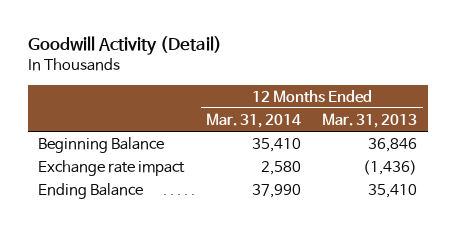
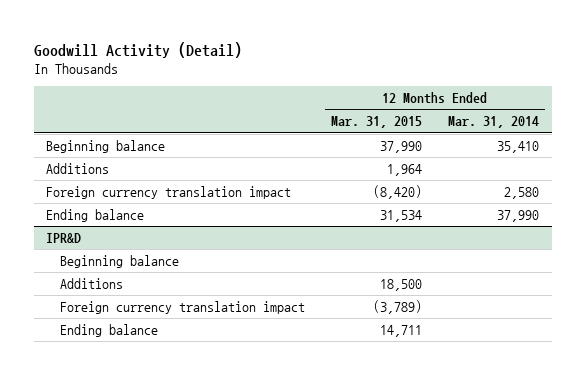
- | 12 Months Ended Mar. 31, 2014 | 12 Months Ended Mar. 31, 2013
+ | 12 Months Ended Mar. 31, 2015 | 12 Months Ended Mar. 31, 2014
- Beginning Balance | 35,410 | 36,846
- Exchange rate impact | 2,580 | (1,436)
- Ending Balance | 37,990 | 35,410
+ Beginning balance | 37,990 | 35,410
+ Additions | 1,964 |
+ Foreign currency translation impact | (8,420) | 2,580
+ Ending balance | 31,534 | 37,990
+ IPR&D
+ Beginning balance
+ Additions | 18,500 |
+ Foreign currency translation impact | (3,789) |
+ Ending balance | 14,711 |

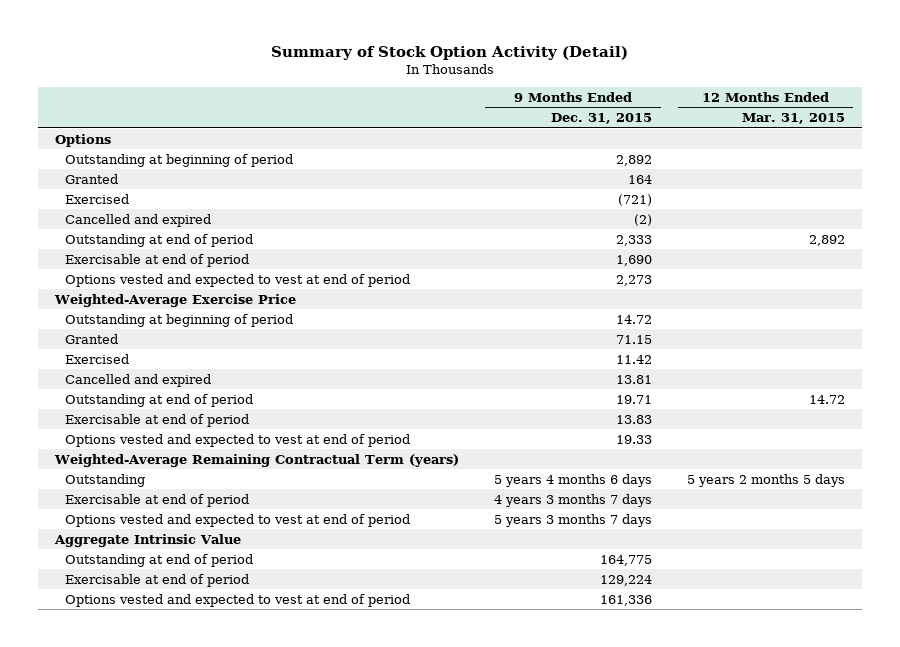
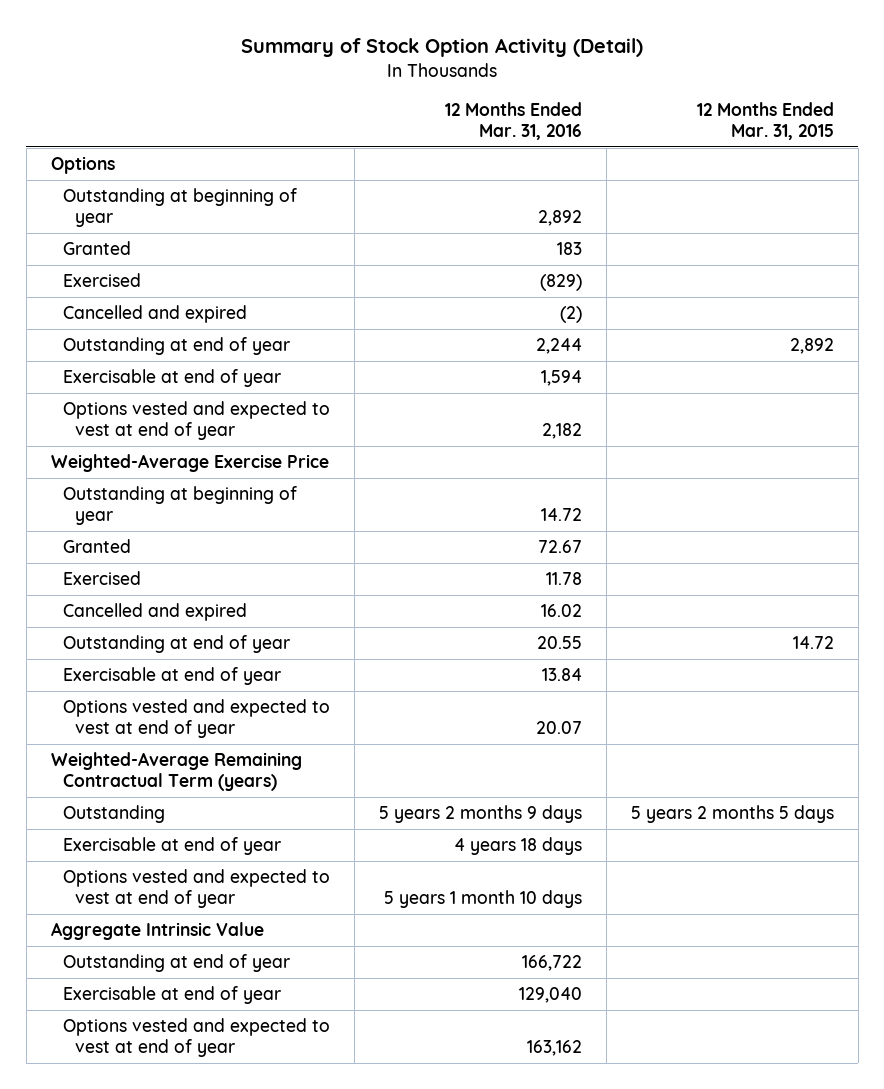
- | 9 Months Ended Dec. 31, 2015 | 12 Months Ended Mar. 31, 2015
+ | 12 Months Ended Mar. 31, 2016 | 12 Months Ended Mar. 31, 2015
- Outstanding at beginning of period | 2,892 |
+ Outstanding at beginning of year | 2,892 |
- Outstanding at end of period | 2,333 | 2,892
- Exercisable at end of period | 1,690 |
- Options vested and expected to vest at end of period | 2,273 |
+ Outstanding at end of year | 2,244 | 2,892
+ Exercisable at end of year | 1,594 |
+ Options vested and expected to vest at end of year | 2,182 |
- Outstanding at beginning of period | 14.72 |
+ Outstanding at beginning of year | 14.72 |
- Outstanding at end of period | 19.71 | 14.72
- Exercisable at end of period | 13.83 |
- Options vested and expected to vest at end of period | 19.33 |
+ Outstanding at end of year | 20.55 | 14.72
+ Exercisable at end of year | 13.84 |
+ Options vested and expected to vest at end of year | 20.07 |
- Exercisable at end of period | 4 years 3 months 7 days |
- Options vested and expected to vest at end of period | 5 years 3 months 7 days |
+ Exercisable at end of year | 4 years 18 days |
+ Options vested and expected to vest at end of year | 5 years 1 month 10 days |
- Outstanding at end of period | 164,775 |
- Exercisable at end of period | 129,224 |
- Options vested and expected to vest at end of period | 161,336 |
+ Outstanding at end of year | 166,722 |
+ Exercisable at end of year | 129,040 |
+ Options vested and expected to vest at end of year | 163,162 |

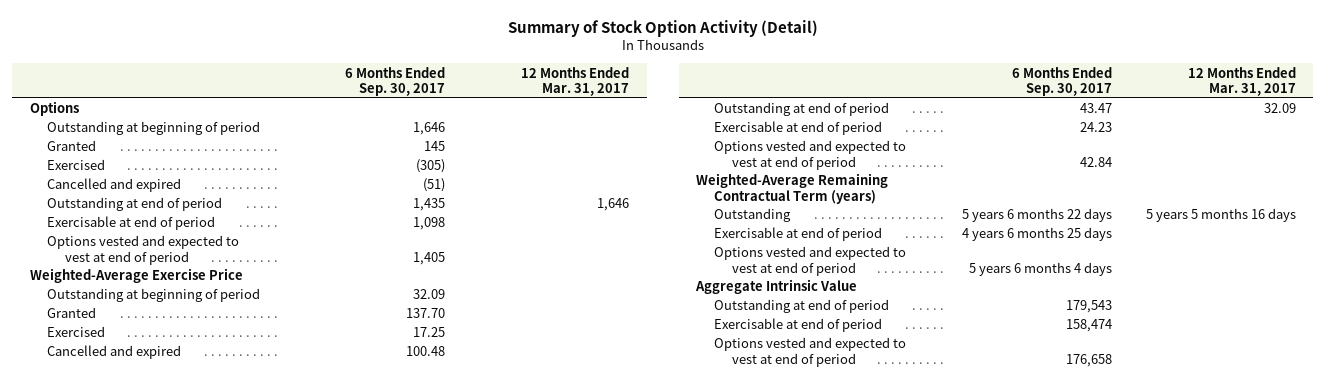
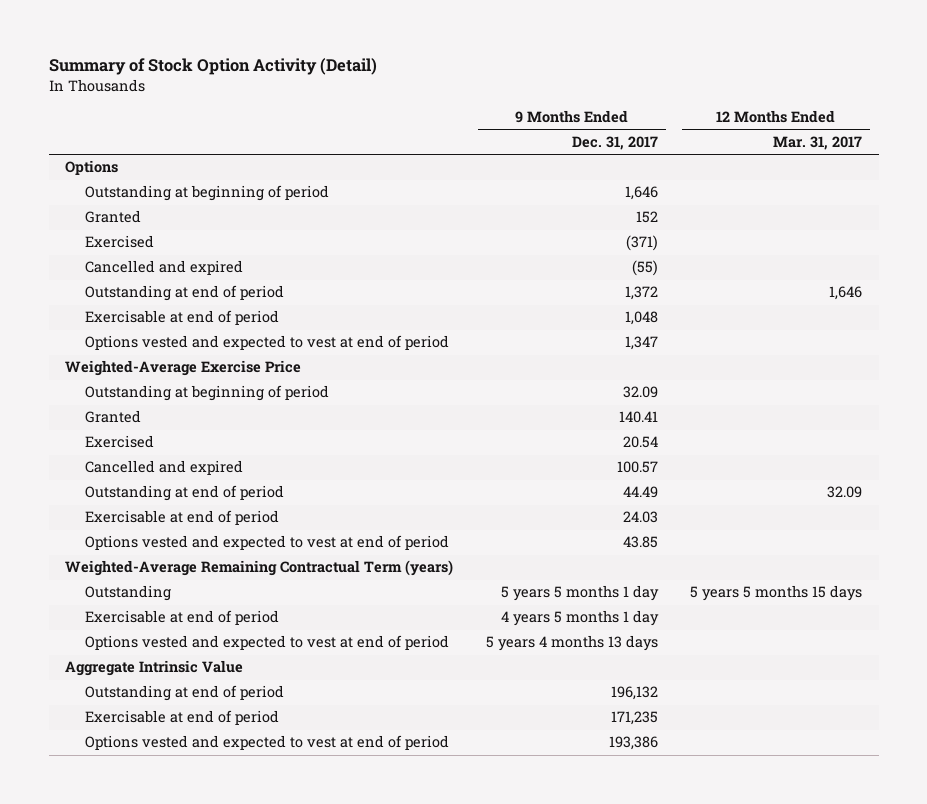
- | 6 Months Ended Sep. 30, 2017 | 12 Months Ended Mar. 31, 2017
+ | 9 Months Ended Dec. 31, 2017 | 12 Months Ended Mar. 31, 2017
- Outstanding | 5 years 6 months 22 days | 5 years 5 months 16 days
+ Outstanding | 5 years 5 months 1 day | 5 years 5 months 15 days

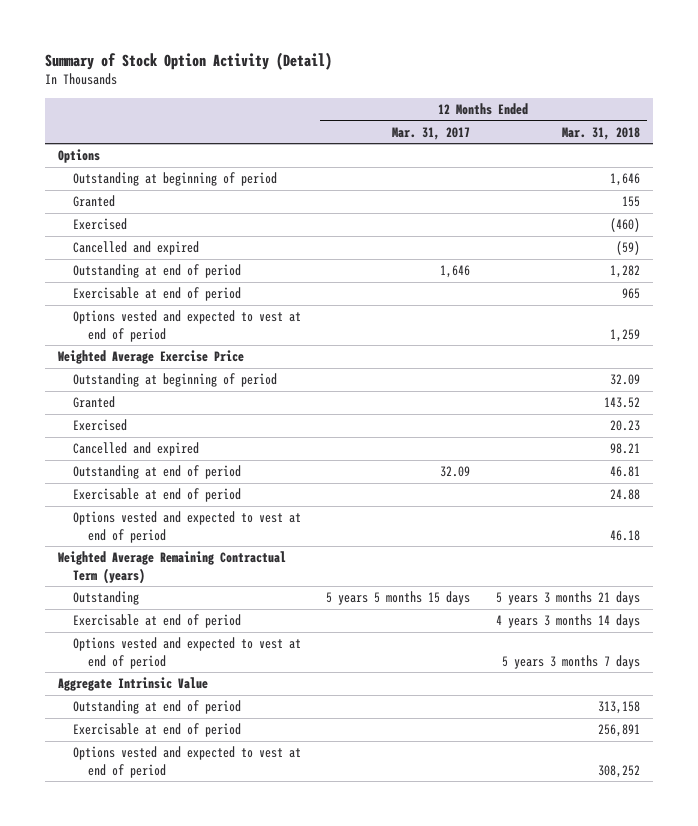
- | 9 Months Ended Dec. 31, 2017 | 12 Months Ended Mar. 31, 2017
+ | 12 Months Ended Mar. 31, 2017 | 12 Months Ended Mar. 31, 2018
- Weighted-Average Exercise Price
+ Weighted Average Exercise Price
- Weighted-Average Remaining Contractual Term (years)
+ Weighted Average Remaining Contractual Term (years)

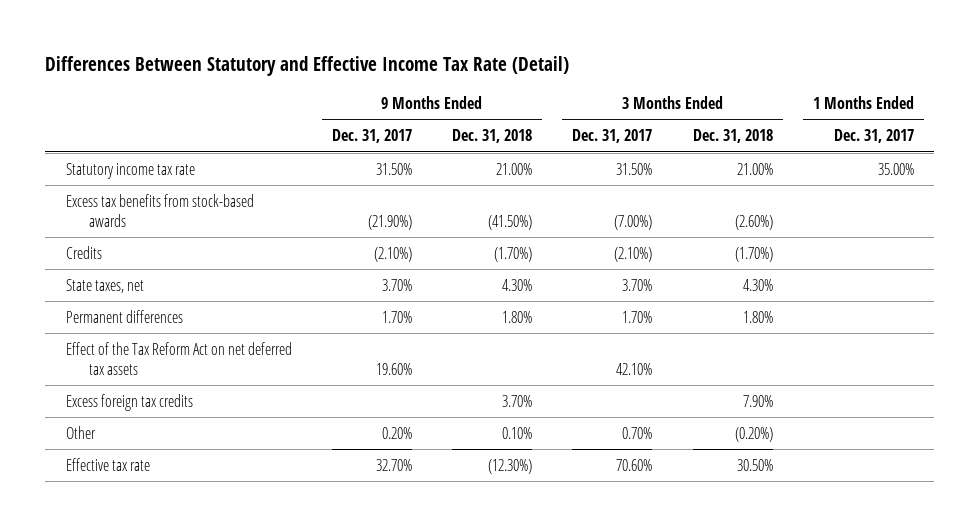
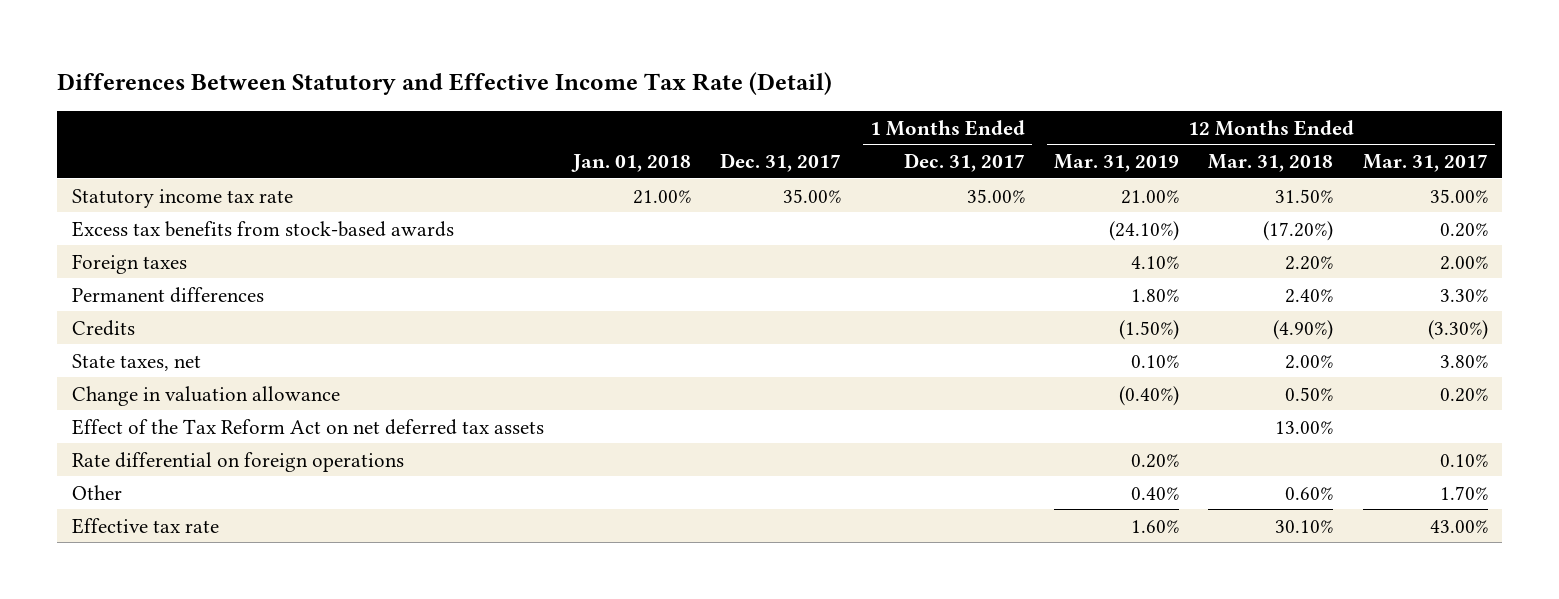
- | 9 Months Ended Dec. 31, 2017 | 9 Months Ended Dec. 31, 2018 | 3 Months Ended Dec. 31, 2017 | 3 Months Ended Dec. 31, 2018 | 1 Months Ended Dec. 31, 2017
+ | Jan. 01, 2018 | Dec. 31, 2017 | 1 Months Ended Dec. 31, 2017 | 12 Months Ended Mar. 31, 2019 | 12 Months Ended Mar. 31, 2018 | 12 Months Ended Mar. 31, 2017
+ Foreign taxes | | | | 4.10% | 2.20% | 2.00%
moved up: Permanent differences | | | | 1.80% | 2.40% | 3.30%
+ Change in valuation allowance | | | | (0.40%) | 0.50% | 0.20%
- Excess foreign tax credits | | 3.70% | | 7.90% |
+ Rate differential on foreign operations | | | | 0.20% | | 0.10%

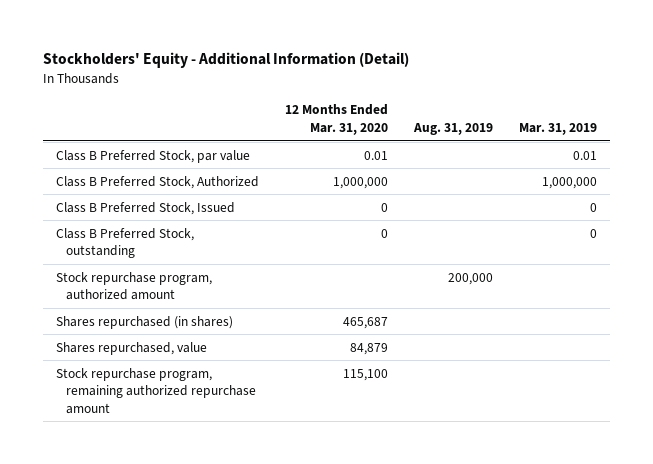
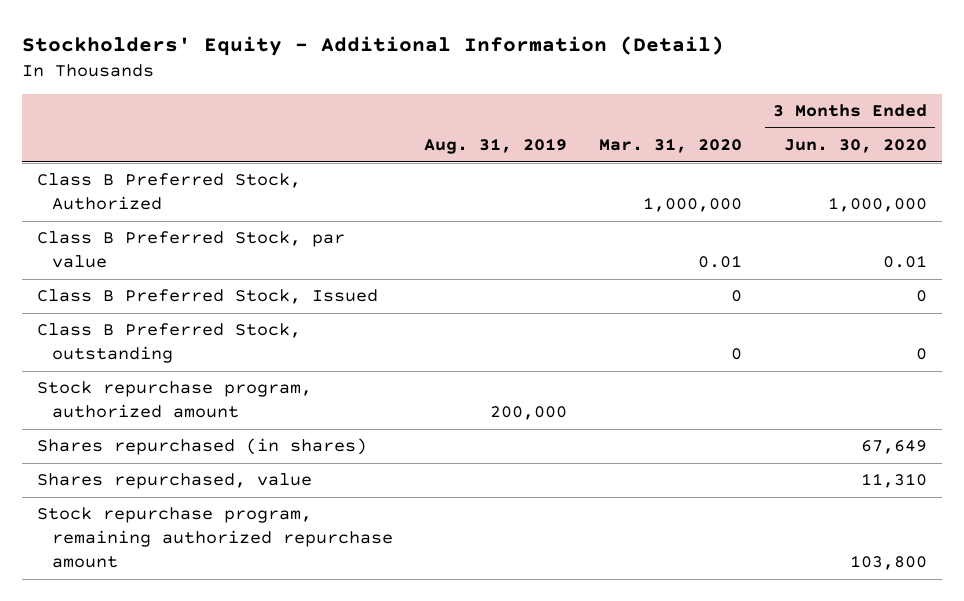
- | 12 Months Ended Mar. 31, 2020 | Aug. 31, 2019 | Mar. 31, 2019
+ | Aug. 31, 2019 | Mar. 31, 2020 | 3 Months Ended Jun. 30, 2020
moved down: Class B Preferred Stock, par value | | 0.01 | 0.01

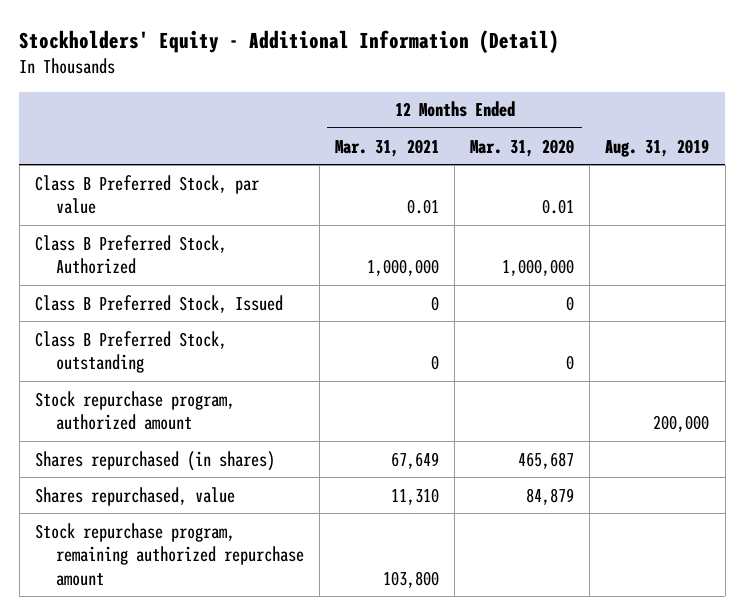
- | Aug. 31, 2019 | Mar. 31, 2020 | 3 Months Ended Jun. 30, 2020
+ | 12 Months Ended Mar. 31, 2021 | 12 Months Ended Mar. 31, 2020 | Aug. 31, 2019
moved down: Class B Preferred Stock, Authorized | 1,000,000 | 1,000,000 |

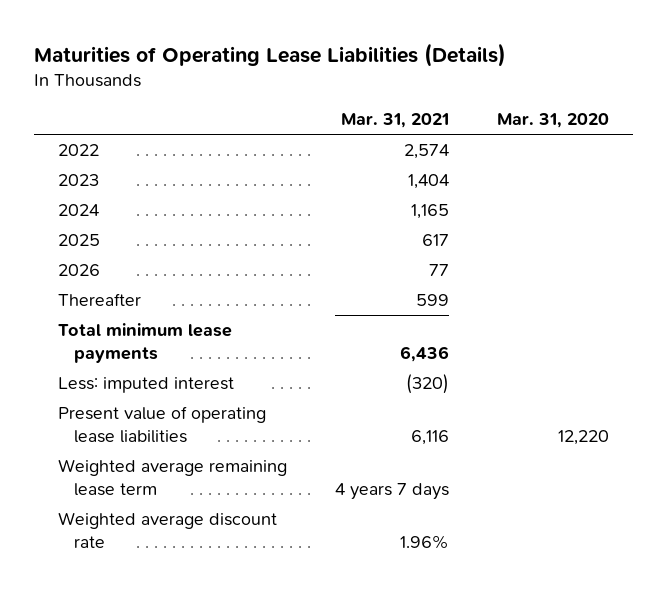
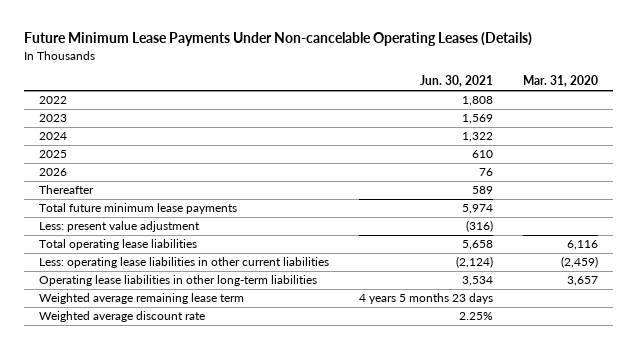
- Maturities of Operating Lease Liabilities (Details)
+ Future Minimum Lease Payments Under Non-cancelable Operating Leases (Details)
- | Mar. 31, 2021 | Mar. 31, 2020
+ | Jun. 30, 2021 | Mar. 31, 2020
- Total minimum lease payments | 6,436 |
- Less: imputed interest | (320) |
- Present value of operating lease liabilities | 6,116 | 12,220
+ Total future minimum lease payments | 5,974 |
+ Less: present value adjustment | (316) |
+ Total operating lease liabilities | 5,658 | 6,116
+ Less: operating lease liabilities in other current liabilities | (2,124) | (2,459)
+ Operating lease liabilities in other long-term liabilities | 3,534 | 3,657

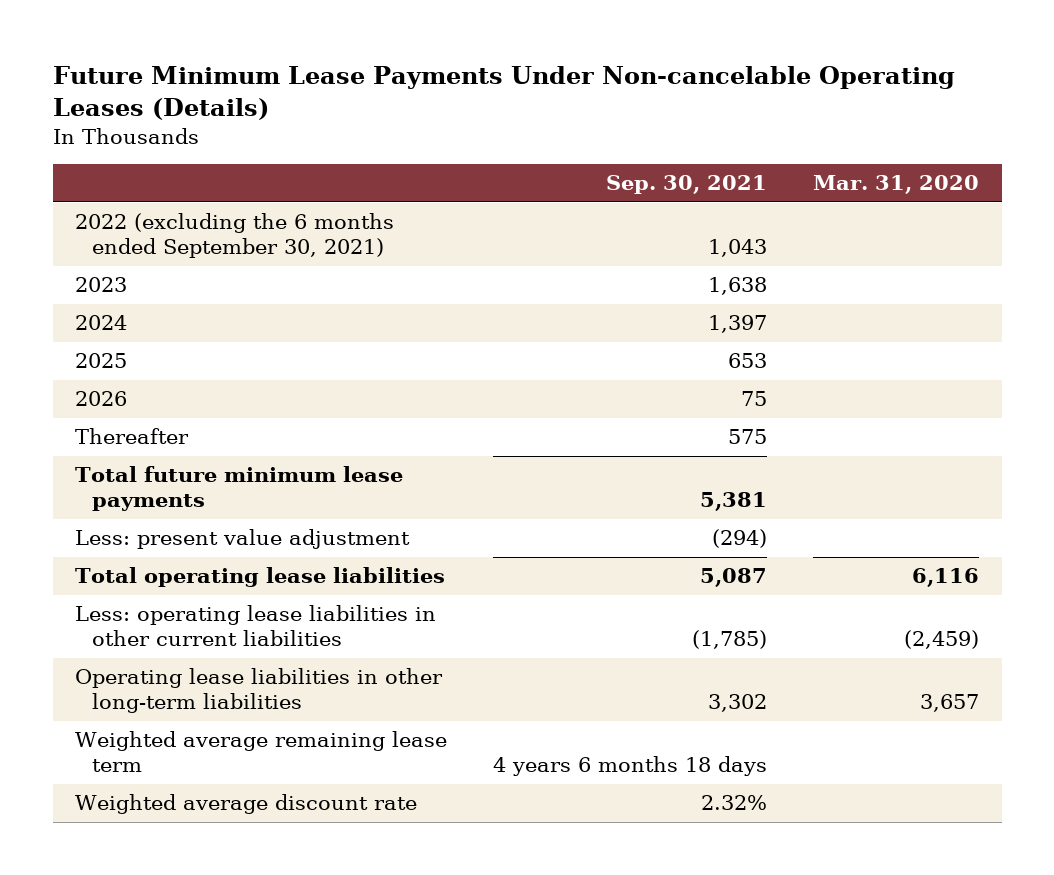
- | Jun. 30, 2021 | Mar. 31, 2020
+ | Sep. 30, 2021 | Mar. 31, 2020
- 2022 | 1,808 |
+ 2022 (excluding the 6 months ended September 30, 2021) | 1,043 |

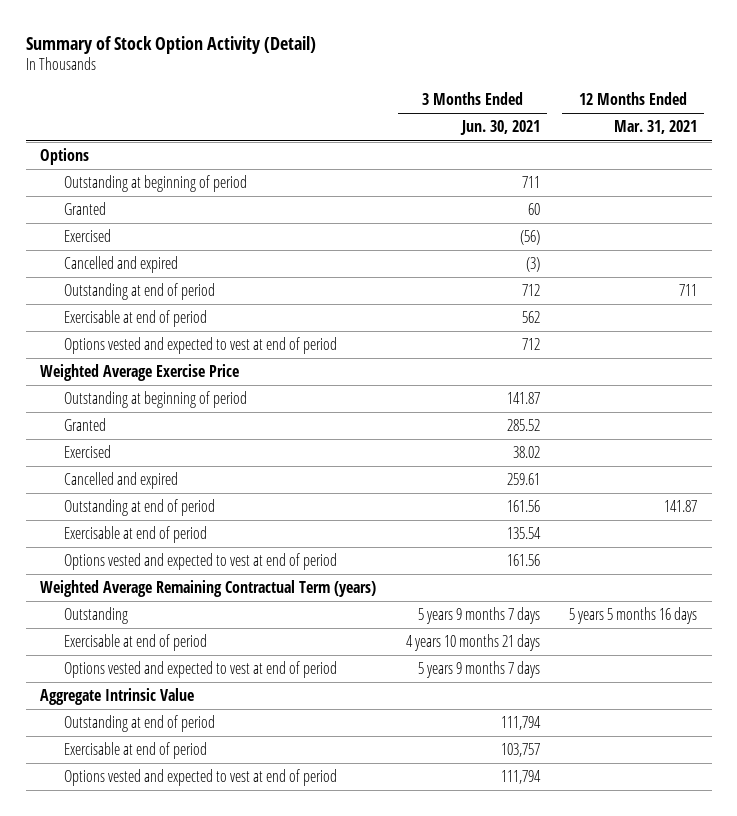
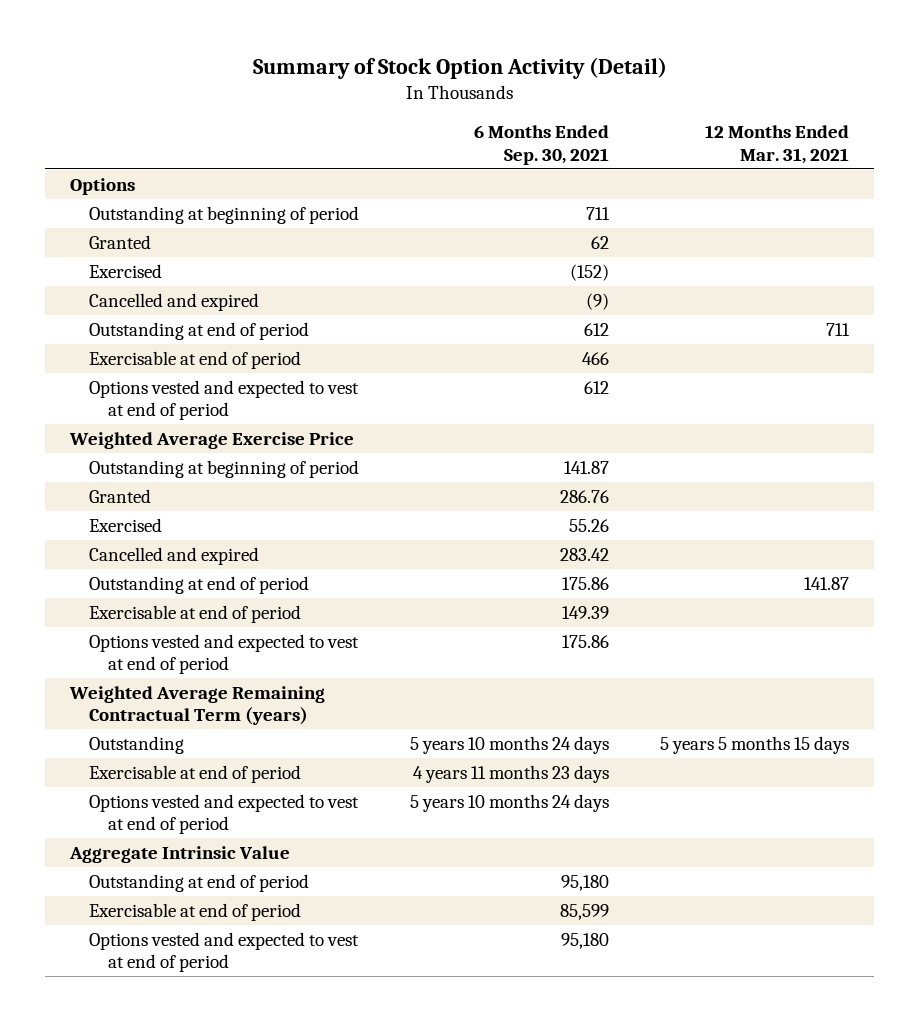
- | 3 Months Ended Jun. 30, 2021 | 12 Months Ended Mar. 31, 2021
+ | 6 Months Ended Sep. 30, 2021 | 12 Months Ended Mar. 31, 2021
- Outstanding | 5 years 9 months 7 days | 5 years 5 months 16 days
+ Outstanding | 5 years 10 months 24 days | 5 years 5 months 15 days

